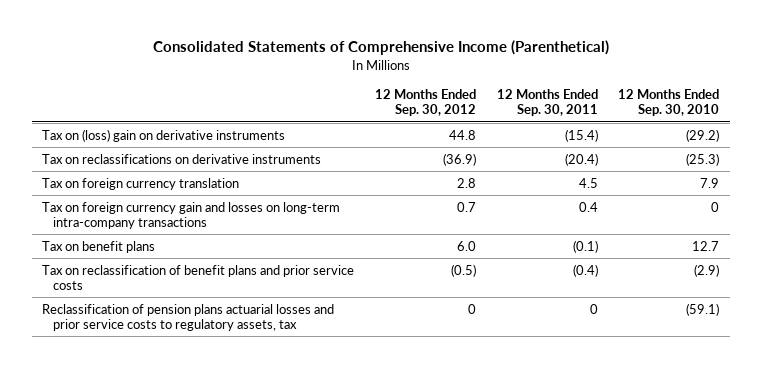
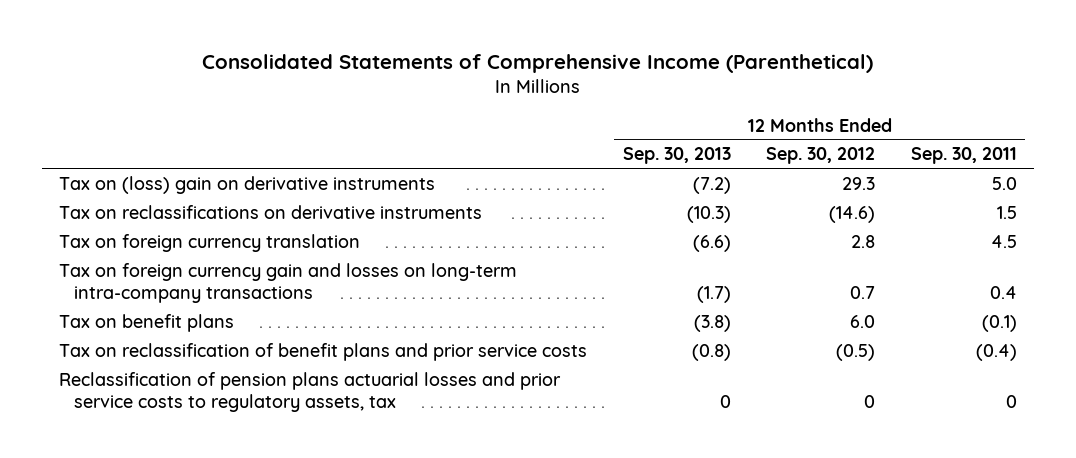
- | 12 Months Ended Sep. 30, 2012 | 12 Months Ended Sep. 30, 2011 | 12 Months Ended Sep. 30, 2010
+ | 12 Months Ended Sep. 30, 2013 | 12 Months Ended Sep. 30, 2012 | 12 Months Ended Sep. 30, 2011
- Tax on (loss) gain on derivative instruments | 44.8 | (15.4) | (29.2)
- Tax on reclassifications on derivative instruments | (36.9) | (20.4) | (25.3)
+ Tax on (loss) gain on derivative instruments | (7.2) | 29.3 | 5.0
+ Tax on reclassifications on derivative instruments | (10.3) | (14.6) | 1.5

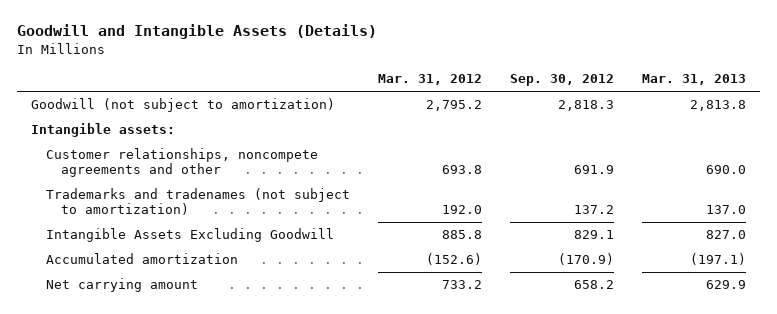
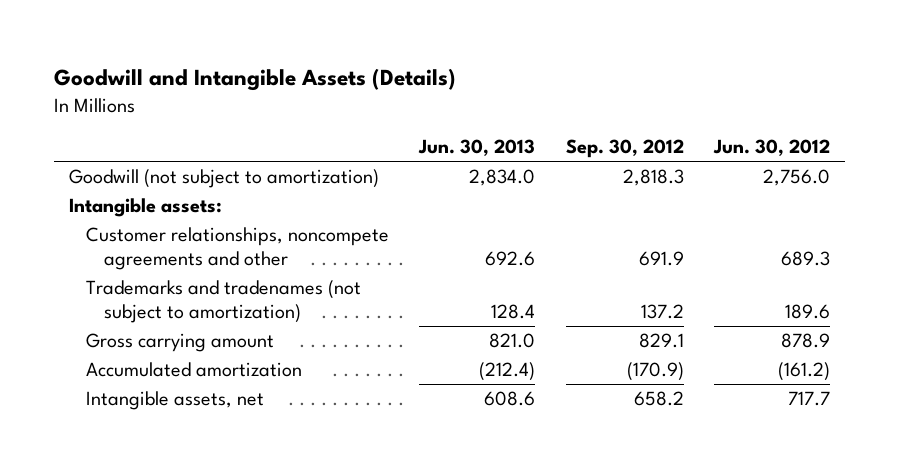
- | Mar. 31, 2012 | Sep. 30, 2012 | Mar. 31, 2013
+ | Jun. 30, 2013 | Sep. 30, 2012 | Jun. 30, 2012
- Intangible Assets Excluding Goodwill | 885.8 | 829.1 | 827.0
+ Gross carrying amount | 821.0 | 829.1 | 878.9
- Net carrying amount | 733.2 | 658.2 | 629.9
+ Intangible assets, net | 608.6 | 658.2 | 717.7

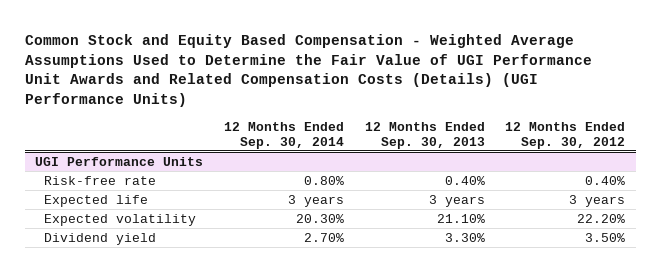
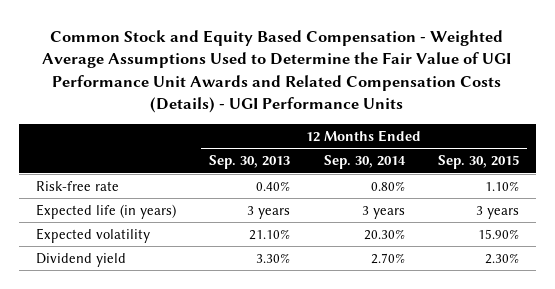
- Common Stock and Equity Based Compensation - Weighted Average Assumptions Used to Determine the Fair Value of UGI Performance Unit Awards and Related Compensation Costs (Details) (UGI Performance Units)
+ Common Stock and Equity Based Compensation - Weighted Average Assumptions Used to Determine the Fair Value of UGI Performance Unit Awards and Related Compensation Costs (Details) - UGI Performance Units
- | 12 Months Ended Sep. 30, 2014 | 12 Months Ended Sep. 30, 2013 | 12 Months Ended Sep. 30, 2012
+ | 12 Months Ended Sep. 30, 2013 | 12 Months Ended Sep. 30, 2014 | 12 Months Ended Sep. 30, 2015
- UGI Performance Units
- Expected life | 3 years | 3 years | 3 years
+ Expected life (in years) | 3 years | 3 years | 3 years

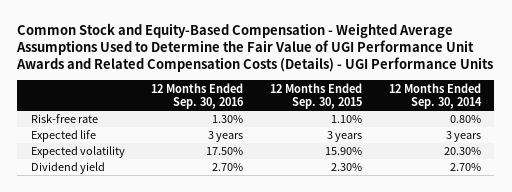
- Common Stock and Equity Based Compensation - Weighted Average Assumptions Used to Determine the Fair Value of UGI Performance Unit Awards and Related Compensation Costs (Details) - UGI Performance Units
+ Common Stock and Equity-Based Compensation - Weighted Average Assumptions Used to Determine the Fair Value of UGI Performance Unit Awards and Related Compensation Costs (Details) - UGI Performance Units
- | 12 Months Ended Sep. 30, 2013 | 12 Months Ended Sep. 30, 2014 | 12 Months Ended Sep. 30, 2015
+ | 12 Months Ended Sep. 30, 2016 | 12 Months Ended Sep. 30, 2015 | 12 Months Ended Sep. 30, 2014
- Expected life (in years) | 3 years | 3 years | 3 years
+ Expected life | 3 years | 3 years | 3 years

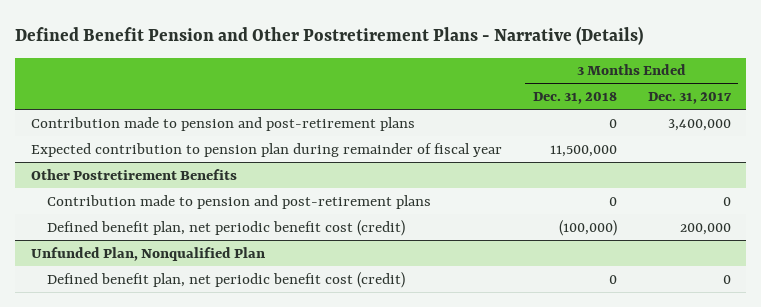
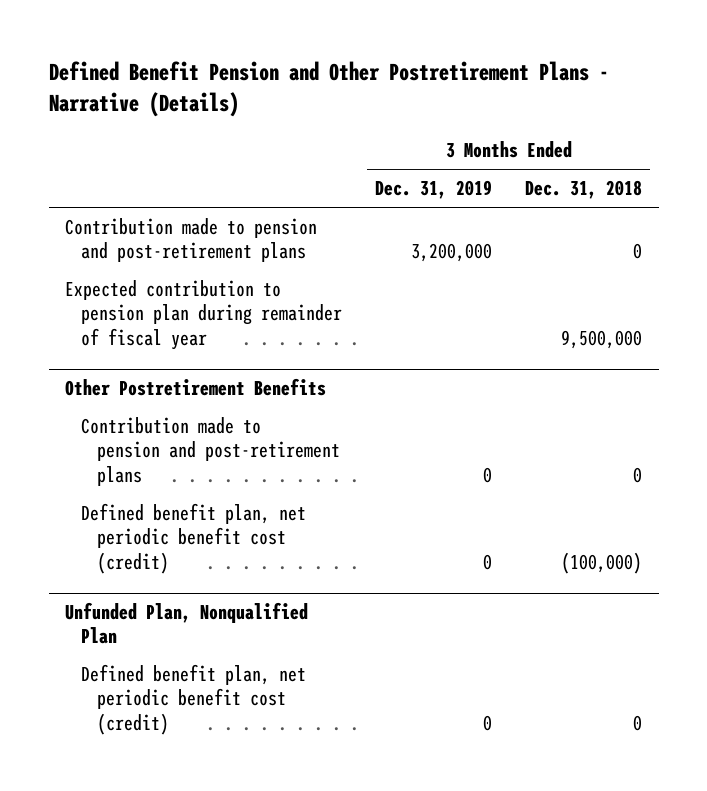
- | 3 Months Ended Dec. 31, 2018 | 3 Months Ended Dec. 31, 2017
+ | 3 Months Ended Dec. 31, 2019 | 3 Months Ended Dec. 31, 2018
- Expected contribution to pension plan during remainder of fiscal year | 11,500,000 |
+ Expected contribution to pension plan during remainder of fiscal year | | 9,500,000

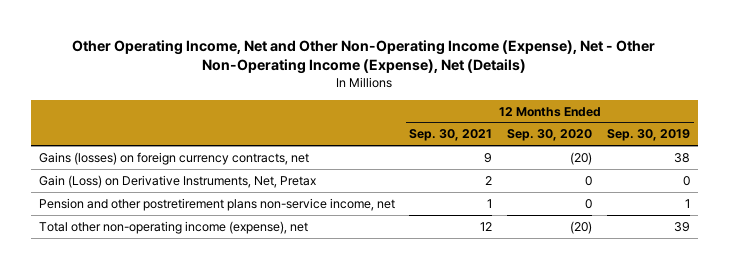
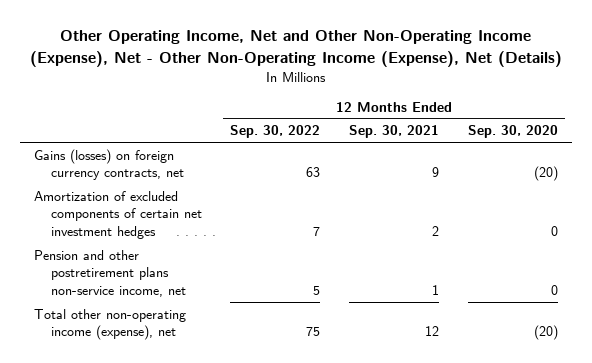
- | 12 Months Ended Sep. 30, 2021 | 12 Months Ended Sep. 30, 2020 | 12 Months Ended Sep. 30, 2019
+ | 12 Months Ended Sep. 30, 2022 | 12 Months Ended Sep. 30, 2021 | 12 Months Ended Sep. 30, 2020
- Gain (Loss) on Derivative Instruments, Net, Pretax | 2 | 0 | 0
+ Amortization of excluded components of certain net investment hedges | 7 | 2 | 0

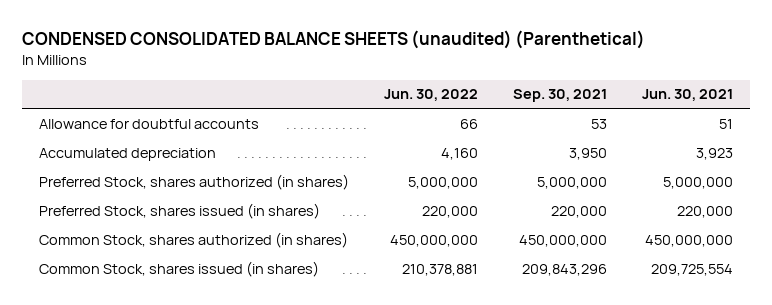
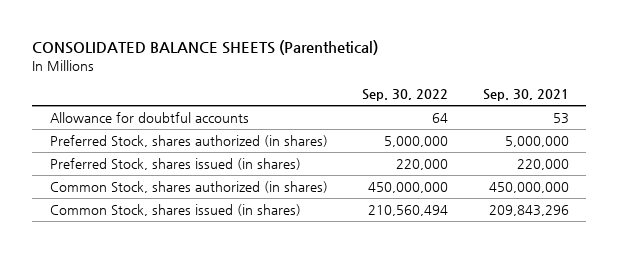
- CONDENSED CONSOLIDATED BALANCE SHEETS (unaudited) (Parenthetical)
+ CONSOLIDATED BALANCE SHEETS (Parenthetical)
- | Jun. 30, 2022 | Sep. 30, 2021 | Jun. 30, 2021
+ | Sep. 30, 2022 | Sep. 30, 2021
- Accumulated depreciation | 4,160 | 3,950 | 3,923

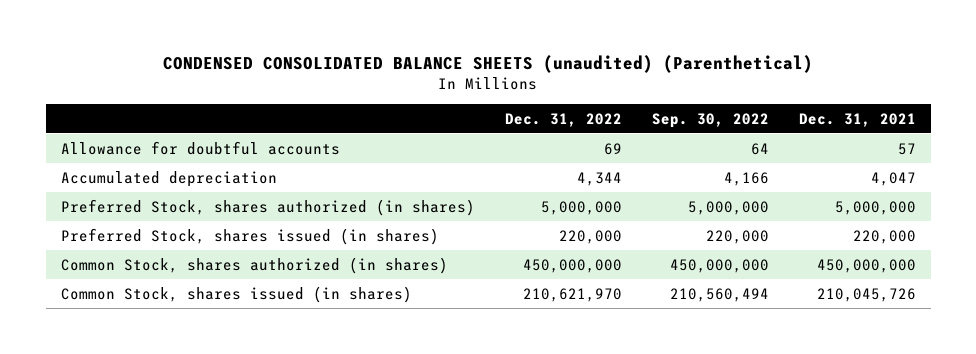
- CONSOLIDATED BALANCE SHEETS (Parenthetical)
+ CONDENSED CONSOLIDATED BALANCE SHEETS (unaudited) (Parenthetical)
- | Sep. 30, 2022 | Sep. 30, 2021
+ | Dec. 31, 2022 | Sep. 30, 2022 | Dec. 31, 2021
+ Accumulated depreciation | 4,344 | 4,166 | 4,047

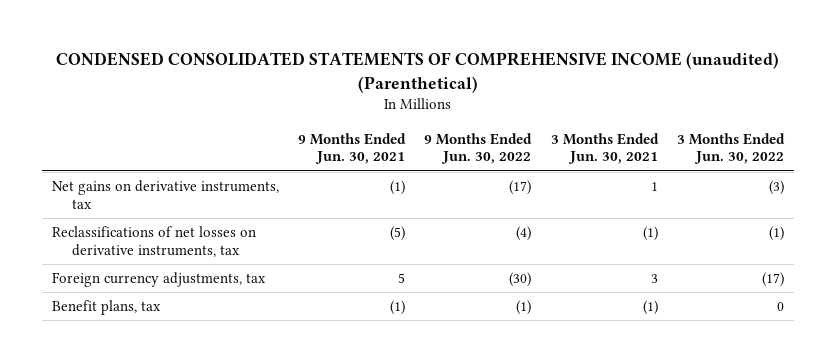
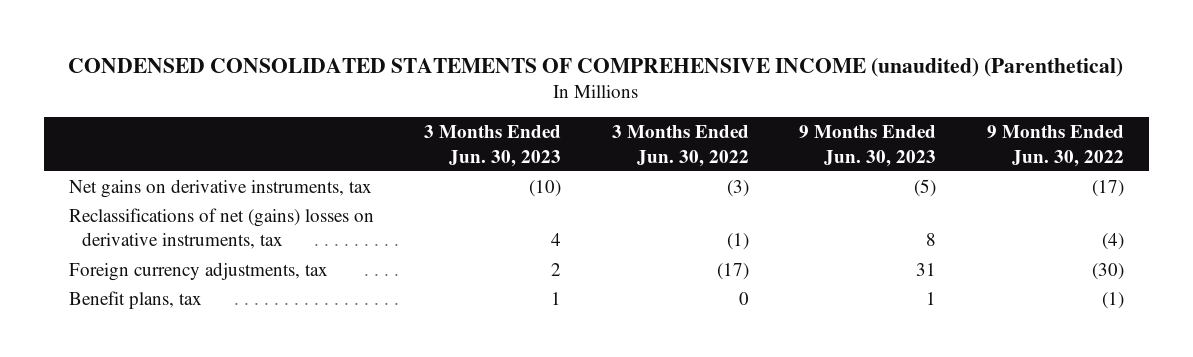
- | 9 Months Ended Jun. 30, 2021 | 9 Months Ended Jun. 30, 2022 | 3 Months Ended Jun. 30, 2021 | 3 Months Ended Jun. 30, 2022
+ | 3 Months Ended Jun. 30, 2023 | 3 Months Ended Jun. 30, 2022 | 9 Months Ended Jun. 30, 2023 | 9 Months Ended Jun. 30, 2022
- Reclassifications of net losses on derivative instruments, tax | (5) | (4) | (1) | (1)
+ Reclassifications of net (gains) losses on derivative instruments, tax | 4 | (1) | 8 | (4)

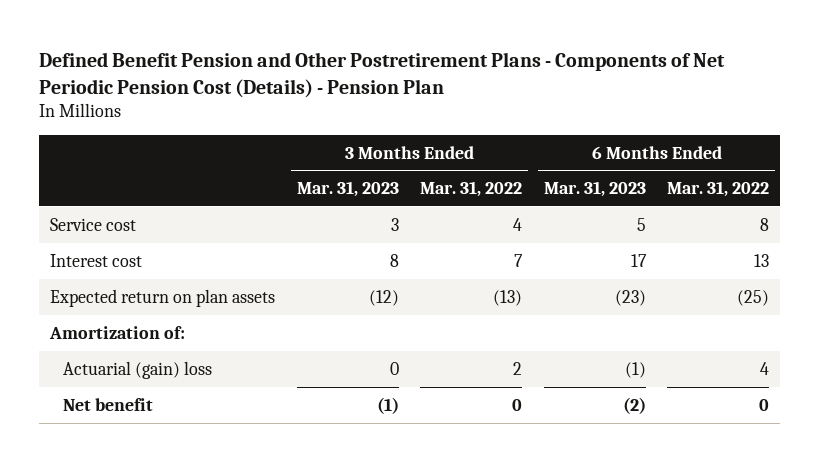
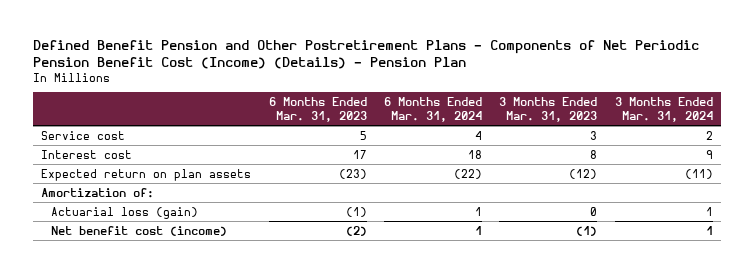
- Defined Benefit Pension and Other Postretirement Plans - Components of Net Periodic Pension Cost (Details) - Pension Plan
+ Defined Benefit Pension and Other Postretirement Plans - Components of Net Periodic Pension Benefit Cost (Income) (Details) - Pension Plan
- | 3 Months Ended Mar. 31, 2023 | 3 Months Ended Mar. 31, 2022 | 6 Months Ended Mar. 31, 2023 | 6 Months Ended Mar. 31, 2022
+ | 6 Months Ended Mar. 31, 2023 | 6 Months Ended Mar. 31, 2024 | 3 Months Ended Mar. 31, 2023 | 3 Months Ended Mar. 31, 2024
- Actuarial (gain) loss | 0 | 2 | (1) | 4
- Net benefit | (1) | 0 | (2) | 0
+ Actuarial loss (gain) | (1) | 1 | 0 | 1
+ Net benefit cost (income) | (2) | 1 | (1) | 1

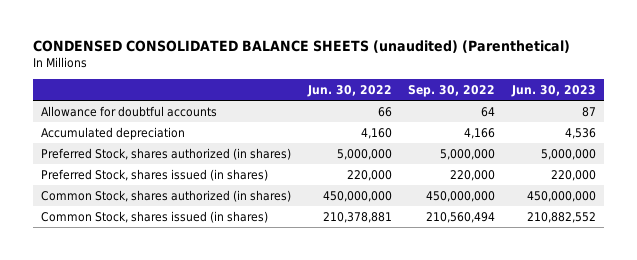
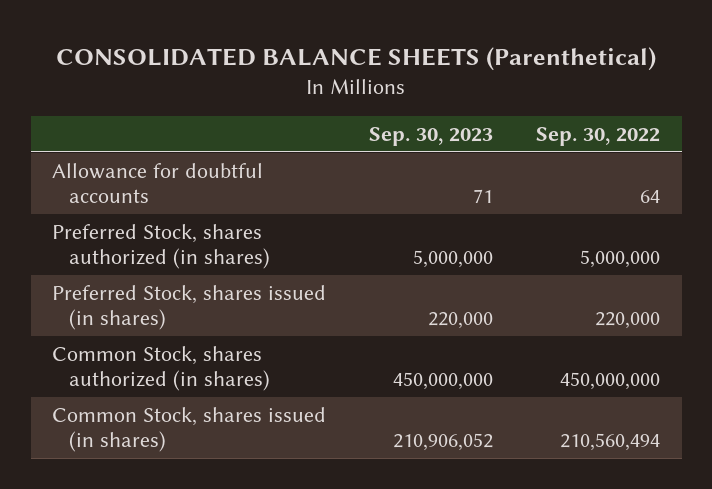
- CONDENSED CONSOLIDATED BALANCE SHEETS (unaudited) (Parenthetical)
+ CONSOLIDATED BALANCE SHEETS (Parenthetical)
- | Jun. 30, 2022 | Sep. 30, 2022 | Jun. 30, 2023
+ | Sep. 30, 2023 | Sep. 30, 2022
- Accumulated depreciation | 4,160 | 4,166 | 4,536

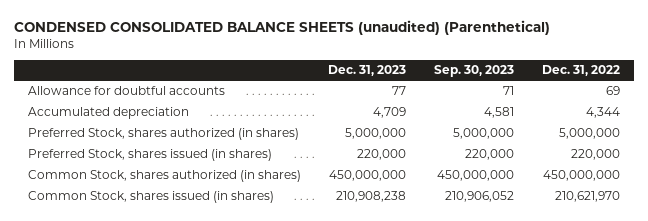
- CONSOLIDATED BALANCE SHEETS (Parenthetical)
+ CONDENSED CONSOLIDATED BALANCE SHEETS (unaudited) (Parenthetical)
- | Sep. 30, 2023 | Sep. 30, 2022
+ | Dec. 31, 2023 | Sep. 30, 2023 | Dec. 31, 2022
+ Accumulated depreciation | 4,709 | 4,581 | 4,344

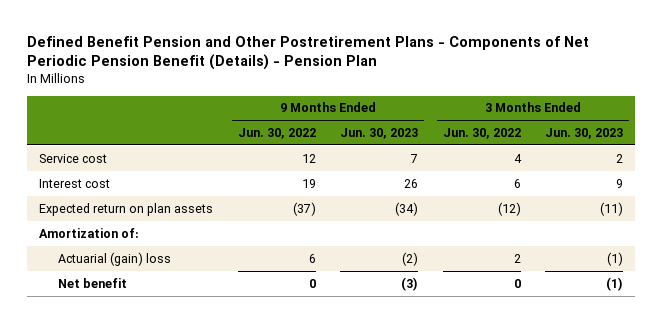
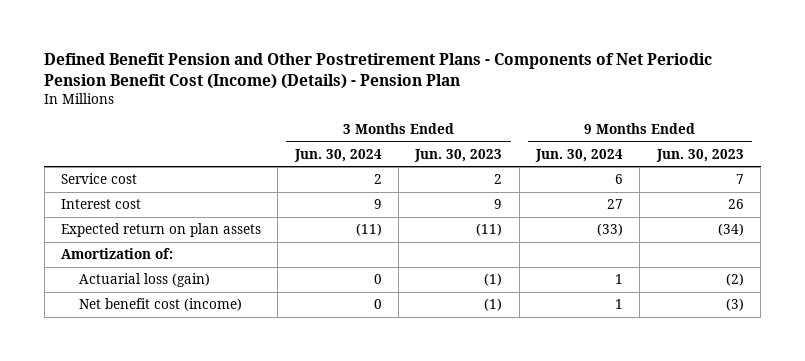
- Defined Benefit Pension and Other Postretirement Plans - Components of Net Periodic Pension Benefit (Details) - Pension Plan
+ Defined Benefit Pension and Other Postretirement Plans - Components of Net Periodic Pension Benefit Cost (Income) (Details) - Pension Plan
- | 9 Months Ended Jun. 30, 2022 | 9 Months Ended Jun. 30, 2023 | 3 Months Ended Jun. 30, 2022 | 3 Months Ended Jun. 30, 2023
+ | 3 Months Ended Jun. 30, 2024 | 3 Months Ended Jun. 30, 2023 | 9 Months Ended Jun. 30, 2024 | 9 Months Ended Jun. 30, 2023
- Actuarial (gain) loss | 6 | (2) | 2 | (1)
- Net benefit | 0 | (3) | 0 | (1)
+ Actuarial loss (gain) | 0 | (1) | 1 | (2)
+ Net benefit cost (income) | 0 | (1) | 1 | (3)

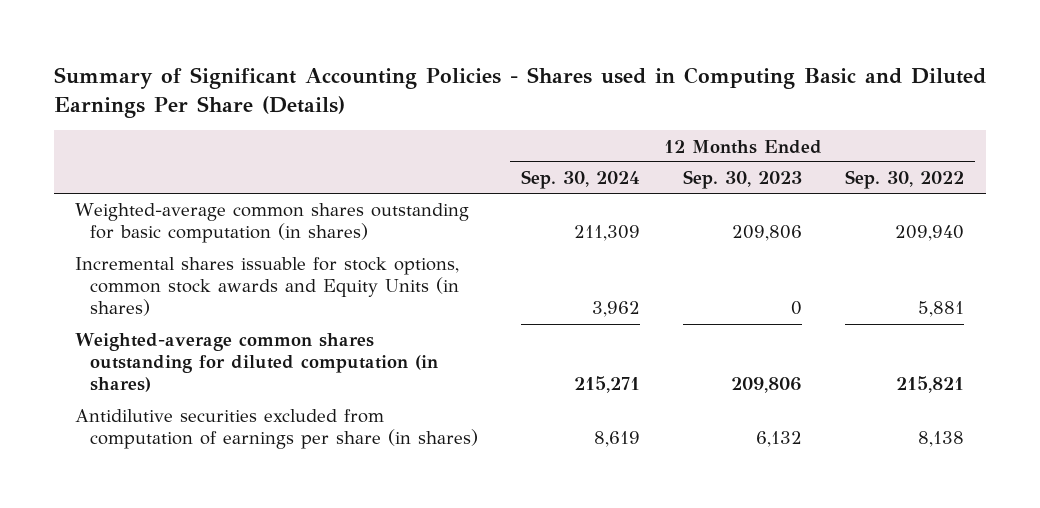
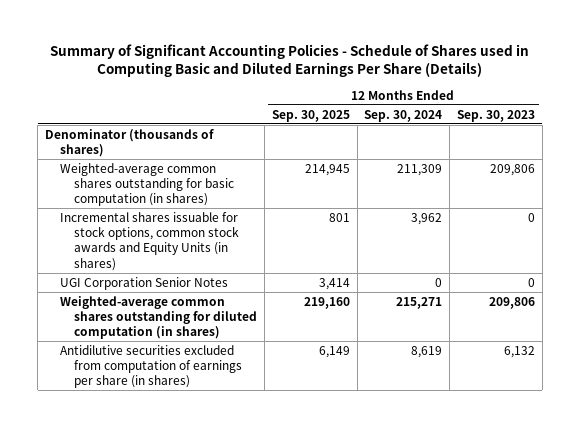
- Summary of Significant Accounting Policies - Shares used in Computing Basic and Diluted Earnings Per Share (Details)
+ Summary of Significant Accounting Policies - Schedule of Shares used in Computing Basic and Diluted Earnings Per Share (Details)
- | 12 Months Ended Sep. 30, 2024 | 12 Months Ended Sep. 30, 2023 | 12 Months Ended Sep. 30, 2022
+ | 12 Months Ended Sep. 30, 2025 | 12 Months Ended Sep. 30, 2024 | 12 Months Ended Sep. 30, 2023
+ Denominator (thousands of shares)
+ UGI Corporation Senior Notes | 3,414 | 0 | 0

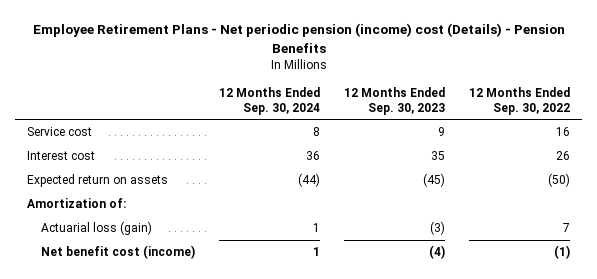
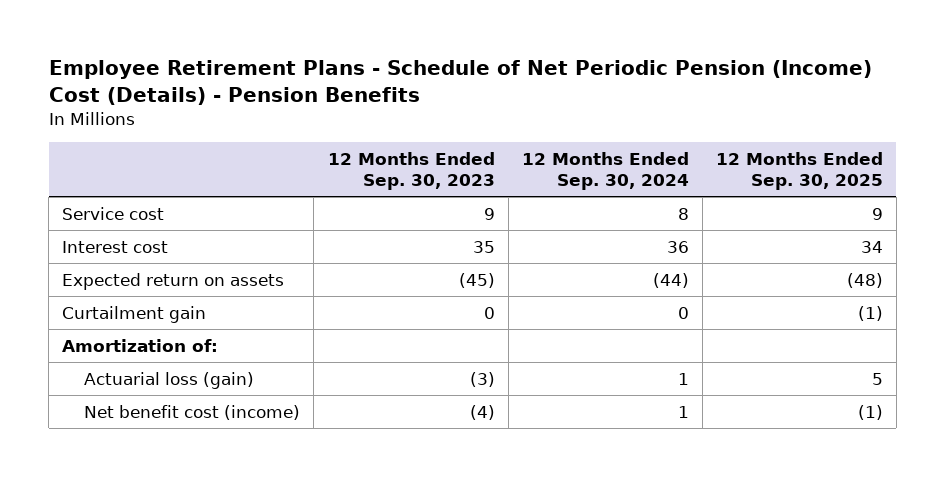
- Employee Retirement Plans - Net periodic pension (income) cost (Details) - Pension Benefits
+ Employee Retirement Plans - Schedule of Net Periodic Pension (Income) Cost (Details) - Pension Benefits
- | 12 Months Ended Sep. 30, 2024 | 12 Months Ended Sep. 30, 2023 | 12 Months Ended Sep. 30, 2022
+ | 12 Months Ended Sep. 30, 2023 | 12 Months Ended Sep. 30, 2024 | 12 Months Ended Sep. 30, 2025
+ Curtailment gain | 0 | 0 | (1)

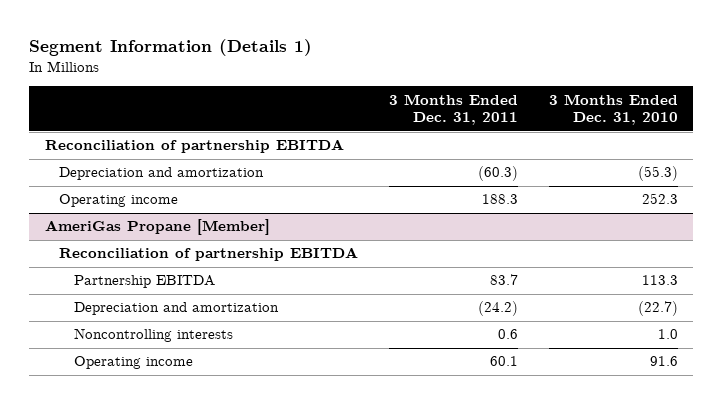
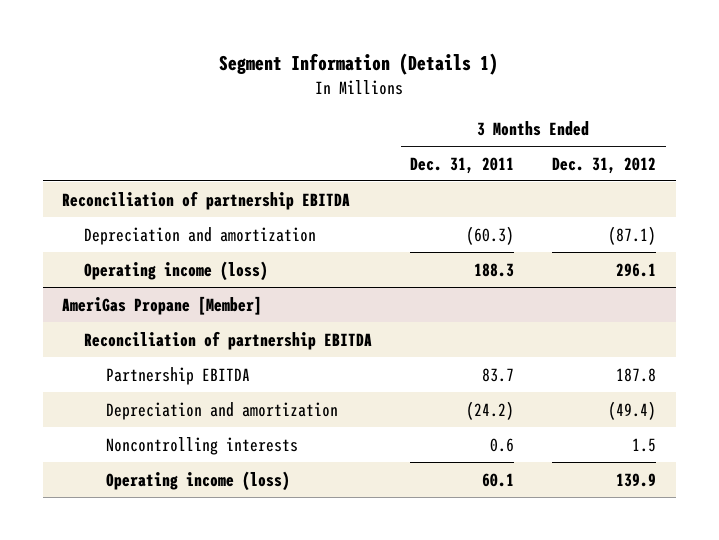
- | 3 Months Ended Dec. 31, 2011 | 3 Months Ended Dec. 31, 2010
+ | 3 Months Ended Dec. 31, 2011 | 3 Months Ended Dec. 31, 2012
- Operating income | 188.3 | 252.3
+ Operating income (loss) | 188.3 | 296.1
@ AmeriGas Propane [Member]
- Operating income | 60.1 | 91.6
+ Operating income (loss) | 60.1 | 139.9

